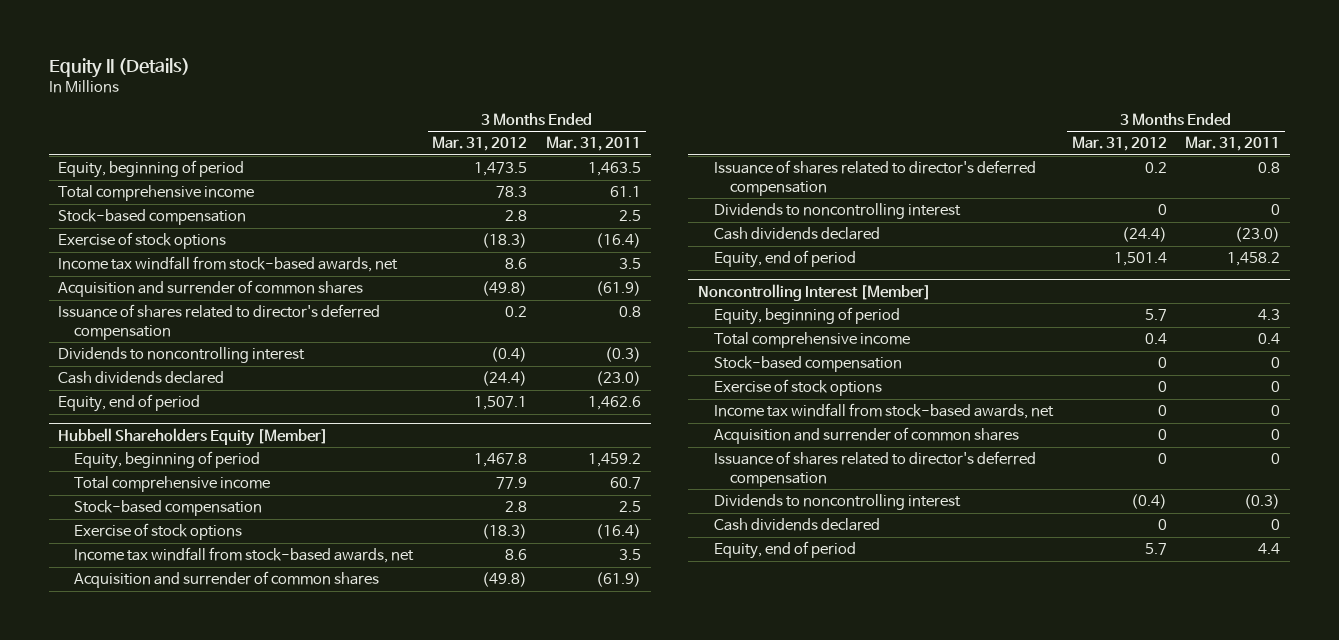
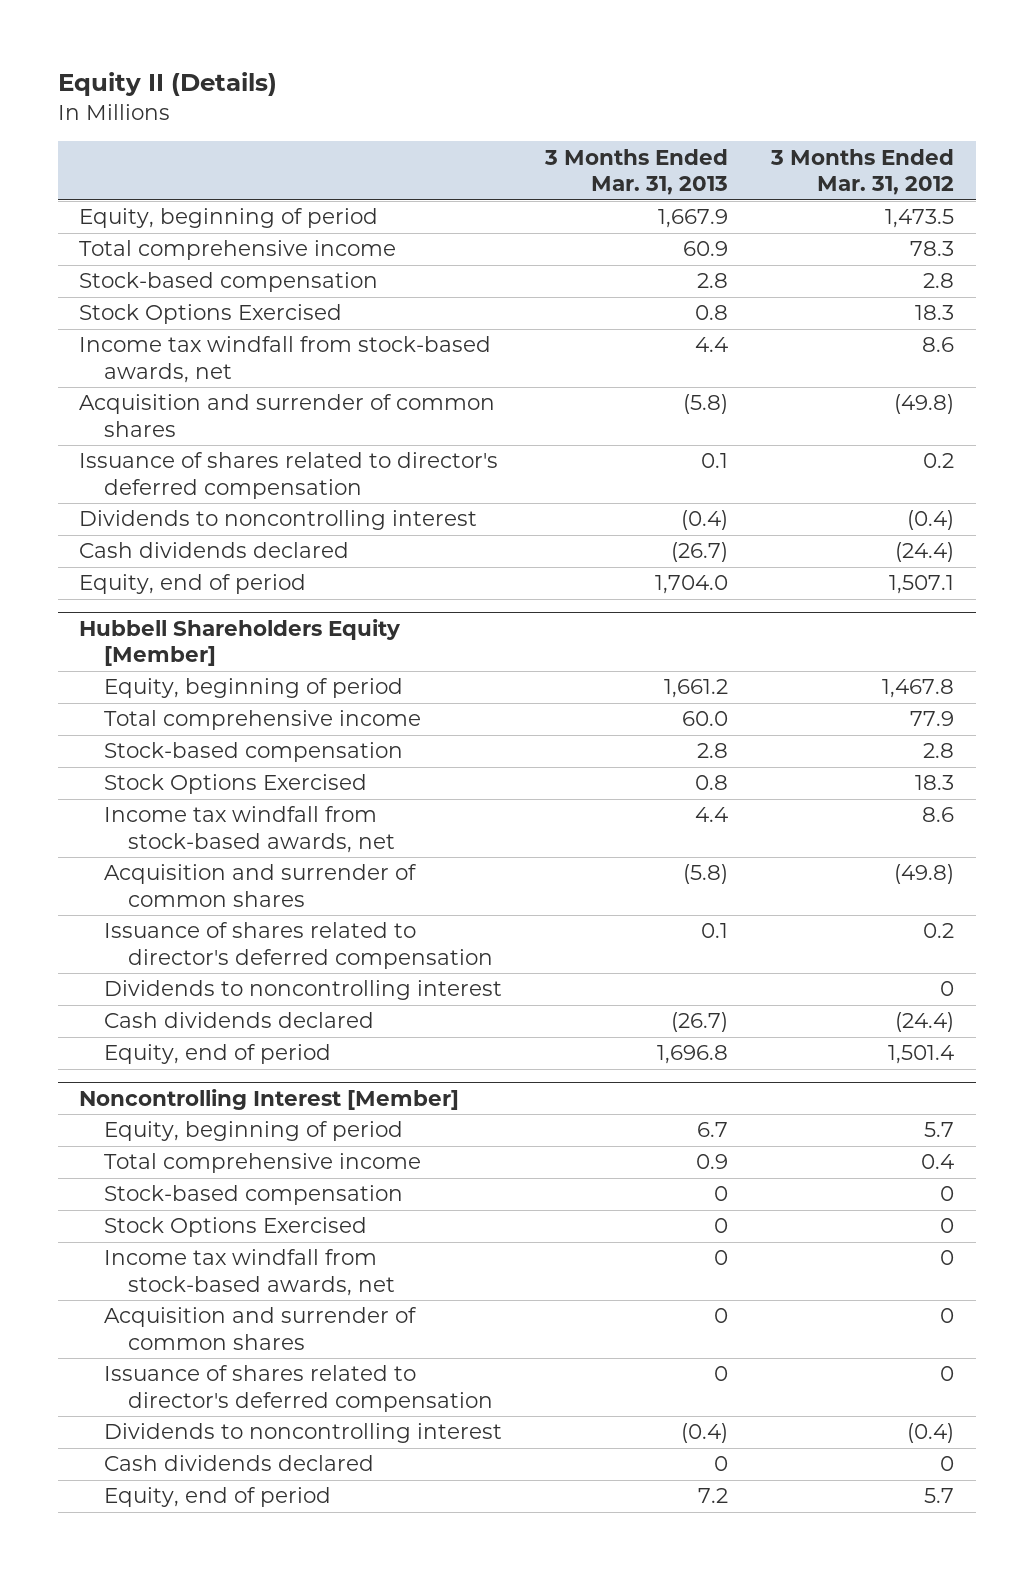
- | 3 Months Ended Mar. 31, 2012 | 3 Months Ended Mar. 31, 2011
+ | 3 Months Ended Mar. 31, 2013 | 3 Months Ended Mar. 31, 2012
- Exercise of stock options | (18.3) | (16.4)
+ Stock Options Exercised | 0.8 | 18.3
@ Hubbell Shareholders Equity [Member]
- Exercise of stock options | (18.3) | (16.4)
+ Stock Options Exercised | 0.8 | 18.3
@ Noncontrolling Interest [Member]
- Exercise of stock options | 0 | 0
+ Stock Options Exercised | 0 | 0

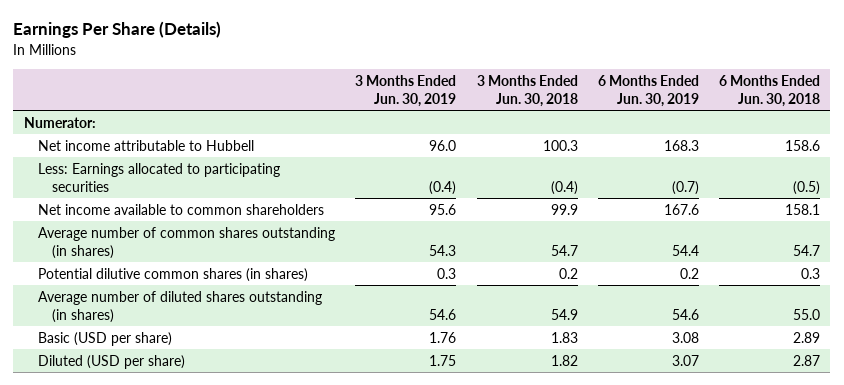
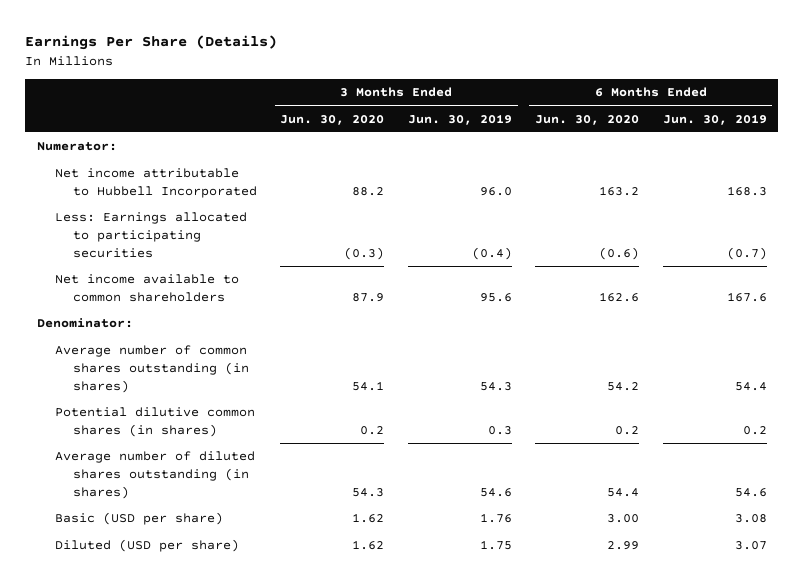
- | 3 Months Ended Jun. 30, 2019 | 3 Months Ended Jun. 30, 2018 | 6 Months Ended Jun. 30, 2019 | 6 Months Ended Jun. 30, 2018
+ | 3 Months Ended Jun. 30, 2020 | 3 Months Ended Jun. 30, 2019 | 6 Months Ended Jun. 30, 2020 | 6 Months Ended Jun. 30, 2019
- Net income attributable to Hubbell | 96.0 | 100.3 | 168.3 | 158.6
+ Net income attributable to Hubbell Incorporated | 88.2 | 96.0 | 163.2 | 168.3
+ Denominator:

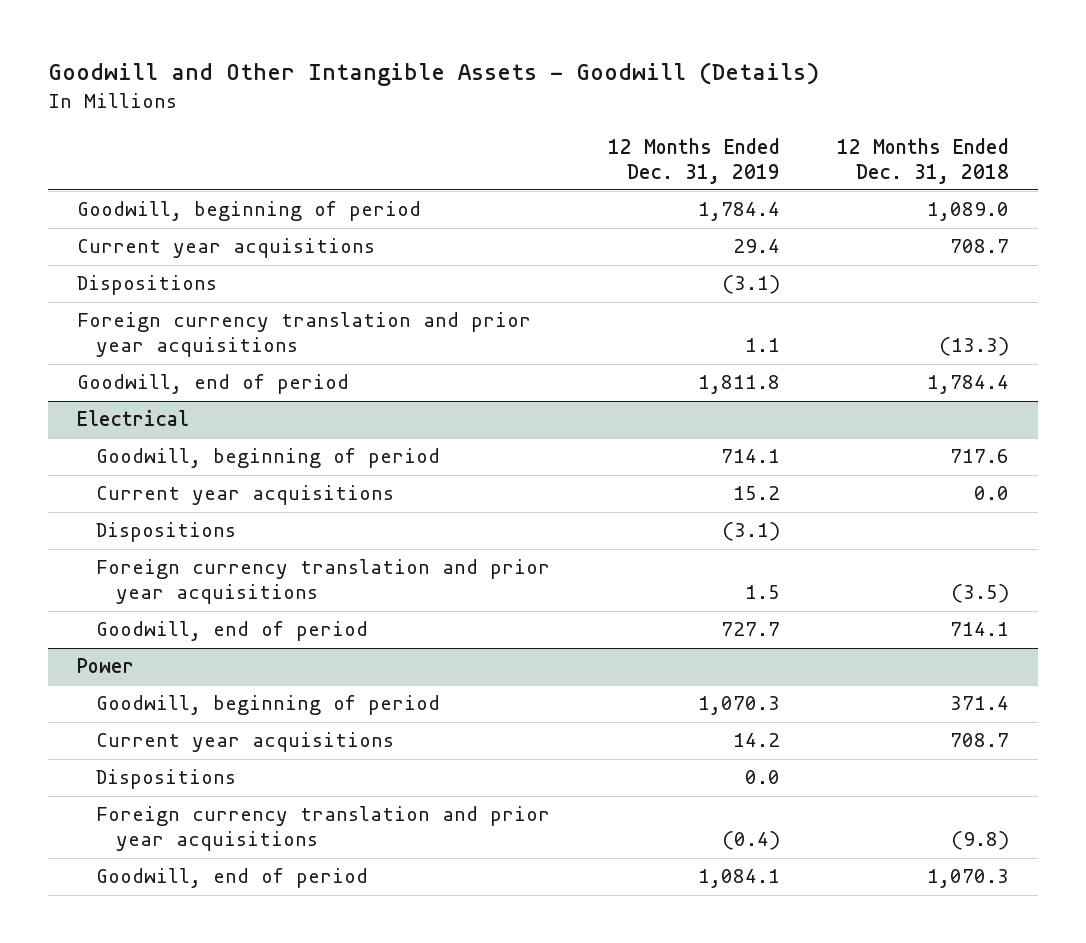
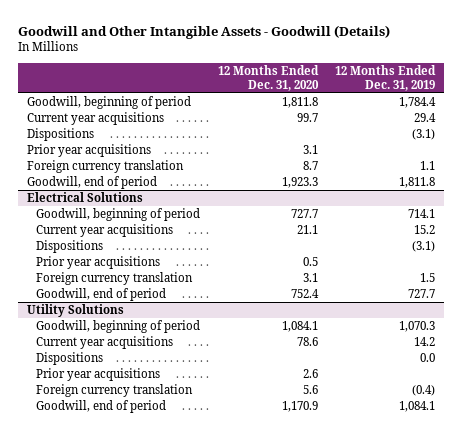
- | 12 Months Ended Dec. 31, 2019 | 12 Months Ended Dec. 31, 2018
+ | 12 Months Ended Dec. 31, 2020 | 12 Months Ended Dec. 31, 2019
- Foreign currency translation and prior year acquisitions | 1.1 | (13.3)
+ Prior year acquisitions | 3.1 |
+ Foreign currency translation | 8.7 | 1.1
- Electrical
+ Electrical Solutions
- Foreign currency translation and prior year acquisitions | 1.5 | (3.5)
+ Prior year acquisitions | 0.5 |
+ Foreign currency translation | 3.1 | 1.5
- Power
+ Utility Solutions
- Foreign currency translation and prior year acquisitions | (0.4) | (9.8)
+ Prior year acquisitions | 2.6 |
+ Foreign currency translation | 5.6 | (0.4)

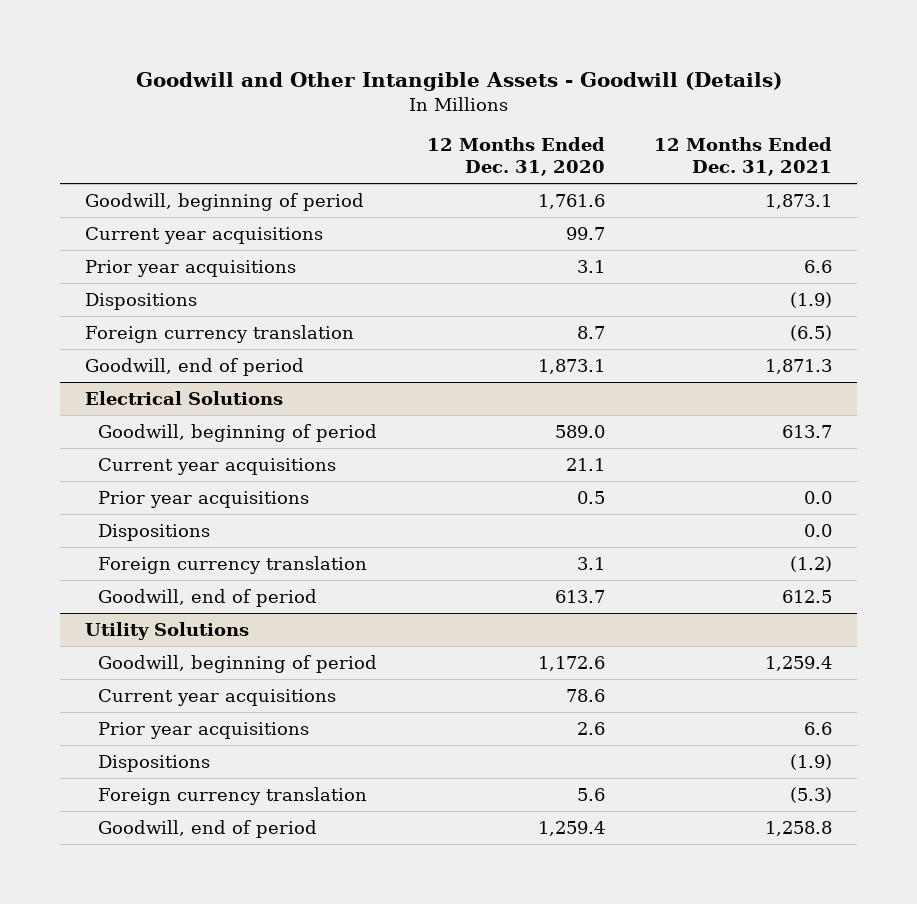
- | 12 Months Ended Dec. 31, 2020 | 12 Months Ended Dec. 31, 2019
+ | 12 Months Ended Dec. 31, 2020 | 12 Months Ended Dec. 31, 2021
- Goodwill, beginning of period | 1,811.8 | 1,784.4
+ Goodwill, beginning of period | 1,761.6 | 1,873.1
moved down: Dispositions | | (1.9)
- Goodwill, end of period | 1,923.3 | 1,811.8
+ Goodwill, end of period | 1,873.1 | 1,871.3
@ Electrical Solutions
- Goodwill, beginning of period | 727.7 | 714.1
+ Goodwill, beginning of period | 589.0 | 613.7
moved down: Dispositions | | 0.0
- Goodwill, end of period | 752.4 | 727.7
+ Goodwill, end of period | 613.7 | 612.5
@ Utility Solutions
- Goodwill, beginning of period | 1,084.1 | 1,070.3
+ Goodwill, beginning of period | 1,172.6 | 1,259.4
moved down: Dispositions | | (1.9)
- Goodwill, end of period | 1,170.9 | 1,084.1
+ Goodwill, end of period | 1,259.4 | 1,258.8

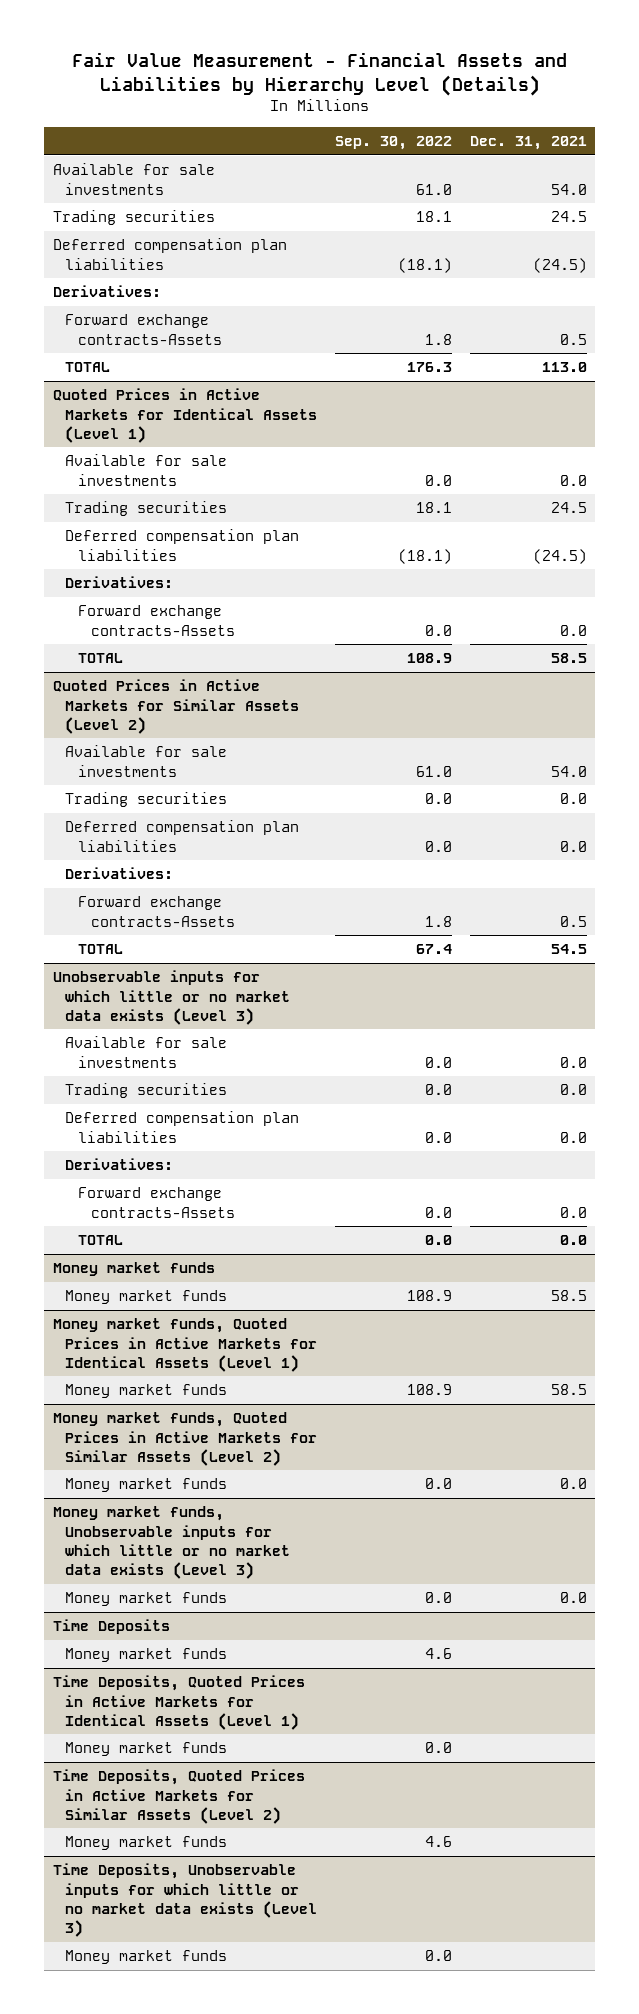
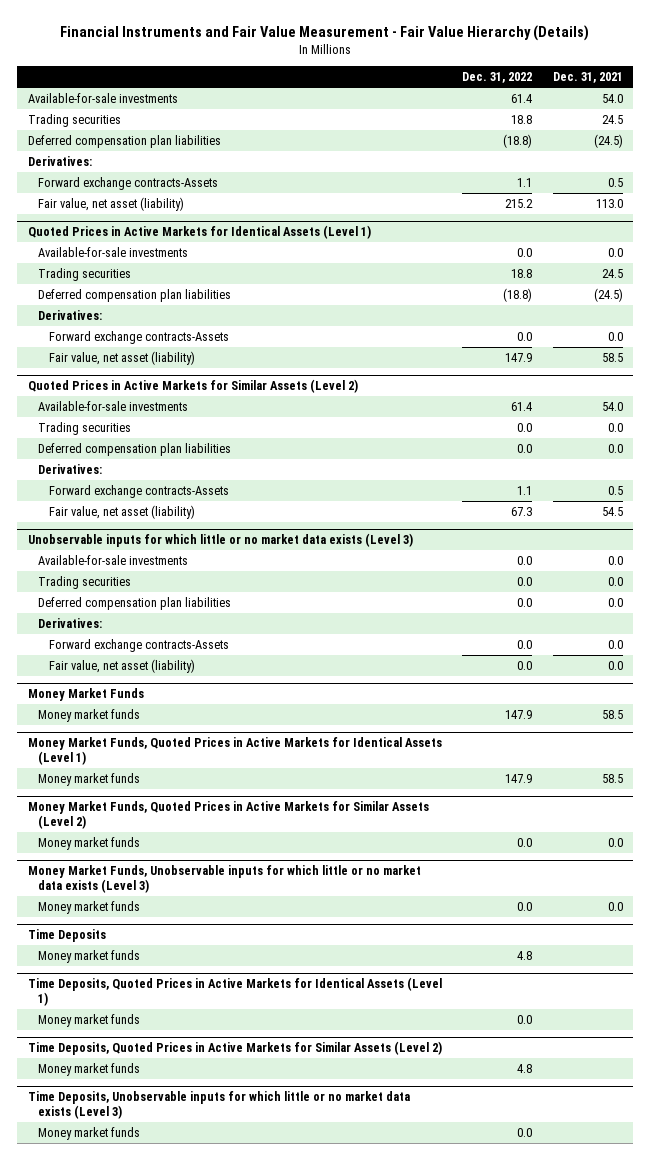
- Fair Value Measurement - Financial Assets and Liabilities by Hierarchy Level (Details)
+ Financial Instruments and Fair Value Measurement - Fair Value Hierarchy (Details)
- | Sep. 30, 2022 | Dec. 31, 2021
+ | Dec. 31, 2022 | Dec. 31, 2021
- Available for sale investments | 61.0 | 54.0
+ Available-for-sale investments | 61.4 | 54.0
- TOTAL | 176.3 | 113.0
+ Fair value, net asset (liability) | 215.2 | 113.0
@ Quoted Prices in Active Markets for Identical Assets (Level 1)
- Available for sale investments | 0.0 | 0.0
+ Available-for-sale investments | 0.0 | 0.0
- TOTAL | 108.9 | 58.5
+ Fair value, net asset (liability) | 147.9 | 58.5
@ Quoted Prices in Active Markets for Similar Assets (Level 2)
- Available for sale investments | 61.0 | 54.0
+ Available-for-sale investments | 61.4 | 54.0
- TOTAL | 67.4 | 54.5
+ Fair value, net asset (liability) | 67.3 | 54.5
@ Unobservable inputs for which little or no market data exists (Level 3)
- Available for sale investments | 0.0 | 0.0
+ Available-for-sale investments | 0.0 | 0.0
- TOTAL | 0.0 | 0.0
- Money market funds
@ Unobservable inputs for which little or no market data exists (Level 3)
+ Fair value, net asset (liability) | 0.0 | 0.0
+ Money Market Funds
- Money market funds, Quoted Prices in Active Markets for Identical Assets (Level 1)
+ Money Market Funds, Quoted Prices in Active Markets for Identical Assets (Level 1)
- Money market funds, Quoted Prices in Active Markets for Similar Assets (Level 2)
+ Money Market Funds, Quoted Prices in Active Markets for Similar Assets (Level 2)
- Money market funds, Unobservable inputs for which little or no market data exists (Level 3)
+ Money Market Funds, Unobservable inputs for which little or no market data exists (Level 3)

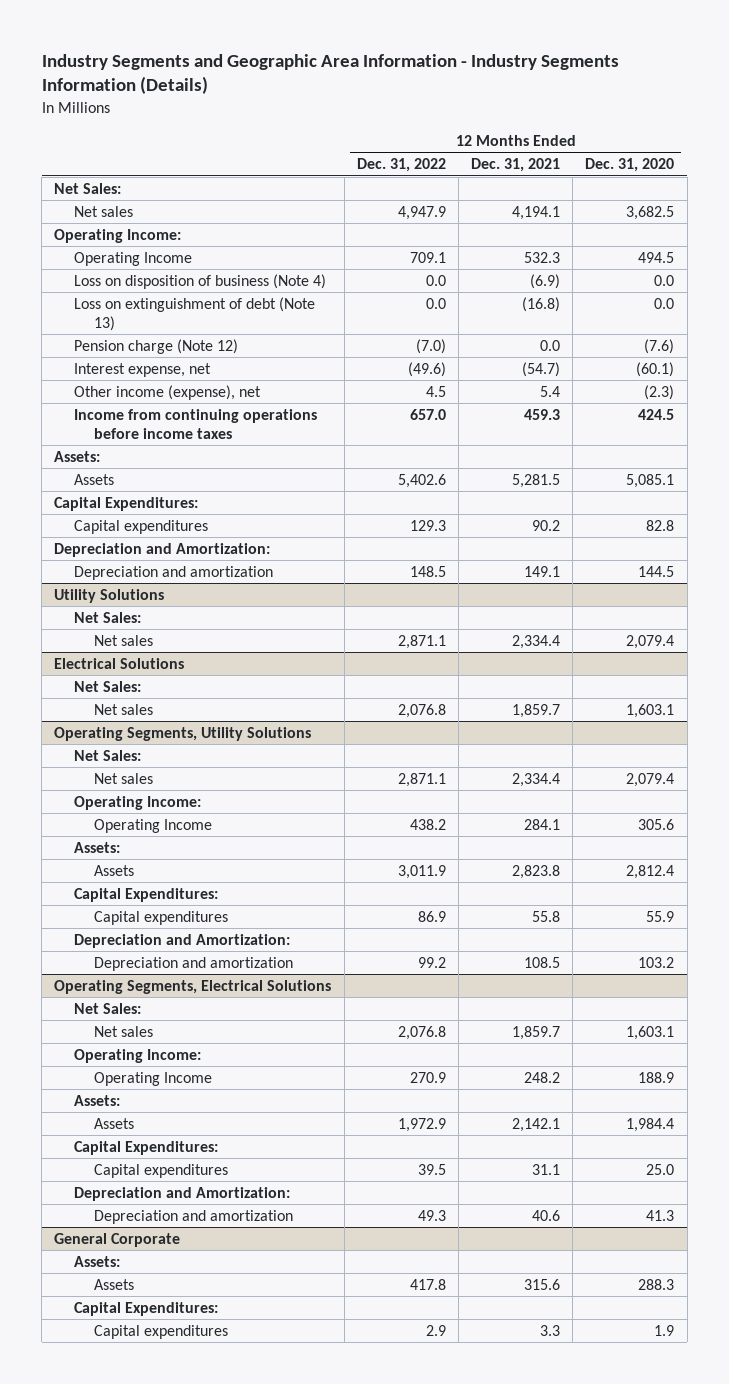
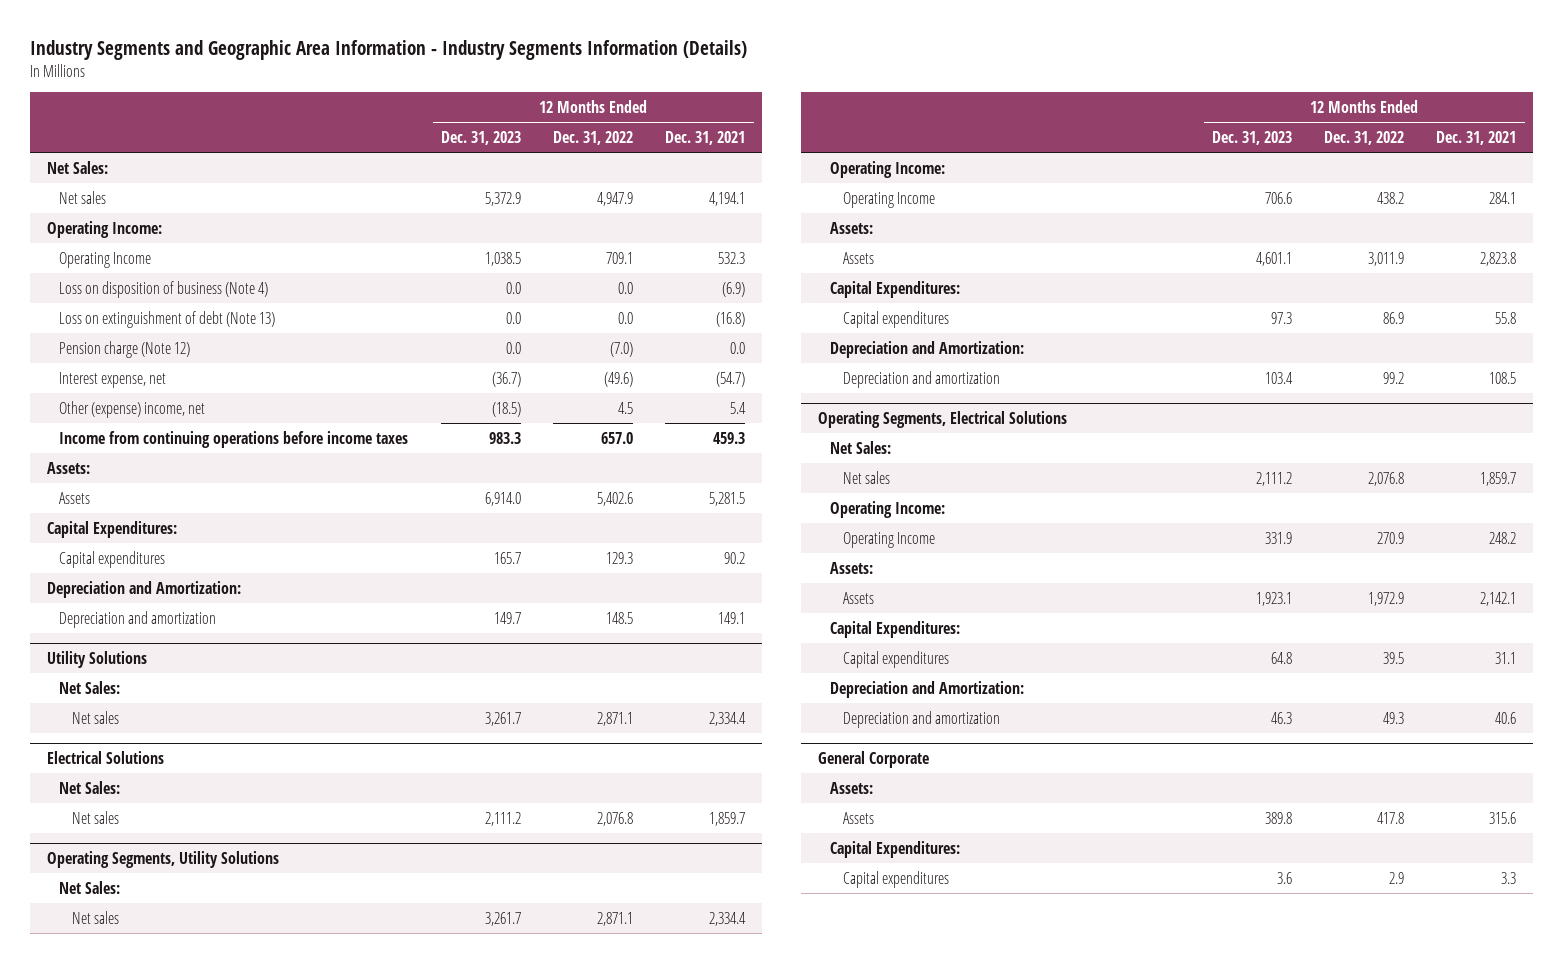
- | 12 Months Ended Dec. 31, 2022 | 12 Months Ended Dec. 31, 2021 | 12 Months Ended Dec. 31, 2020
+ | 12 Months Ended Dec. 31, 2023 | 12 Months Ended Dec. 31, 2022 | 12 Months Ended Dec. 31, 2021
- Other income (expense), net | 4.5 | 5.4 | (2.3)
+ Other (expense) income, net | (18.5) | 4.5 | 5.4

